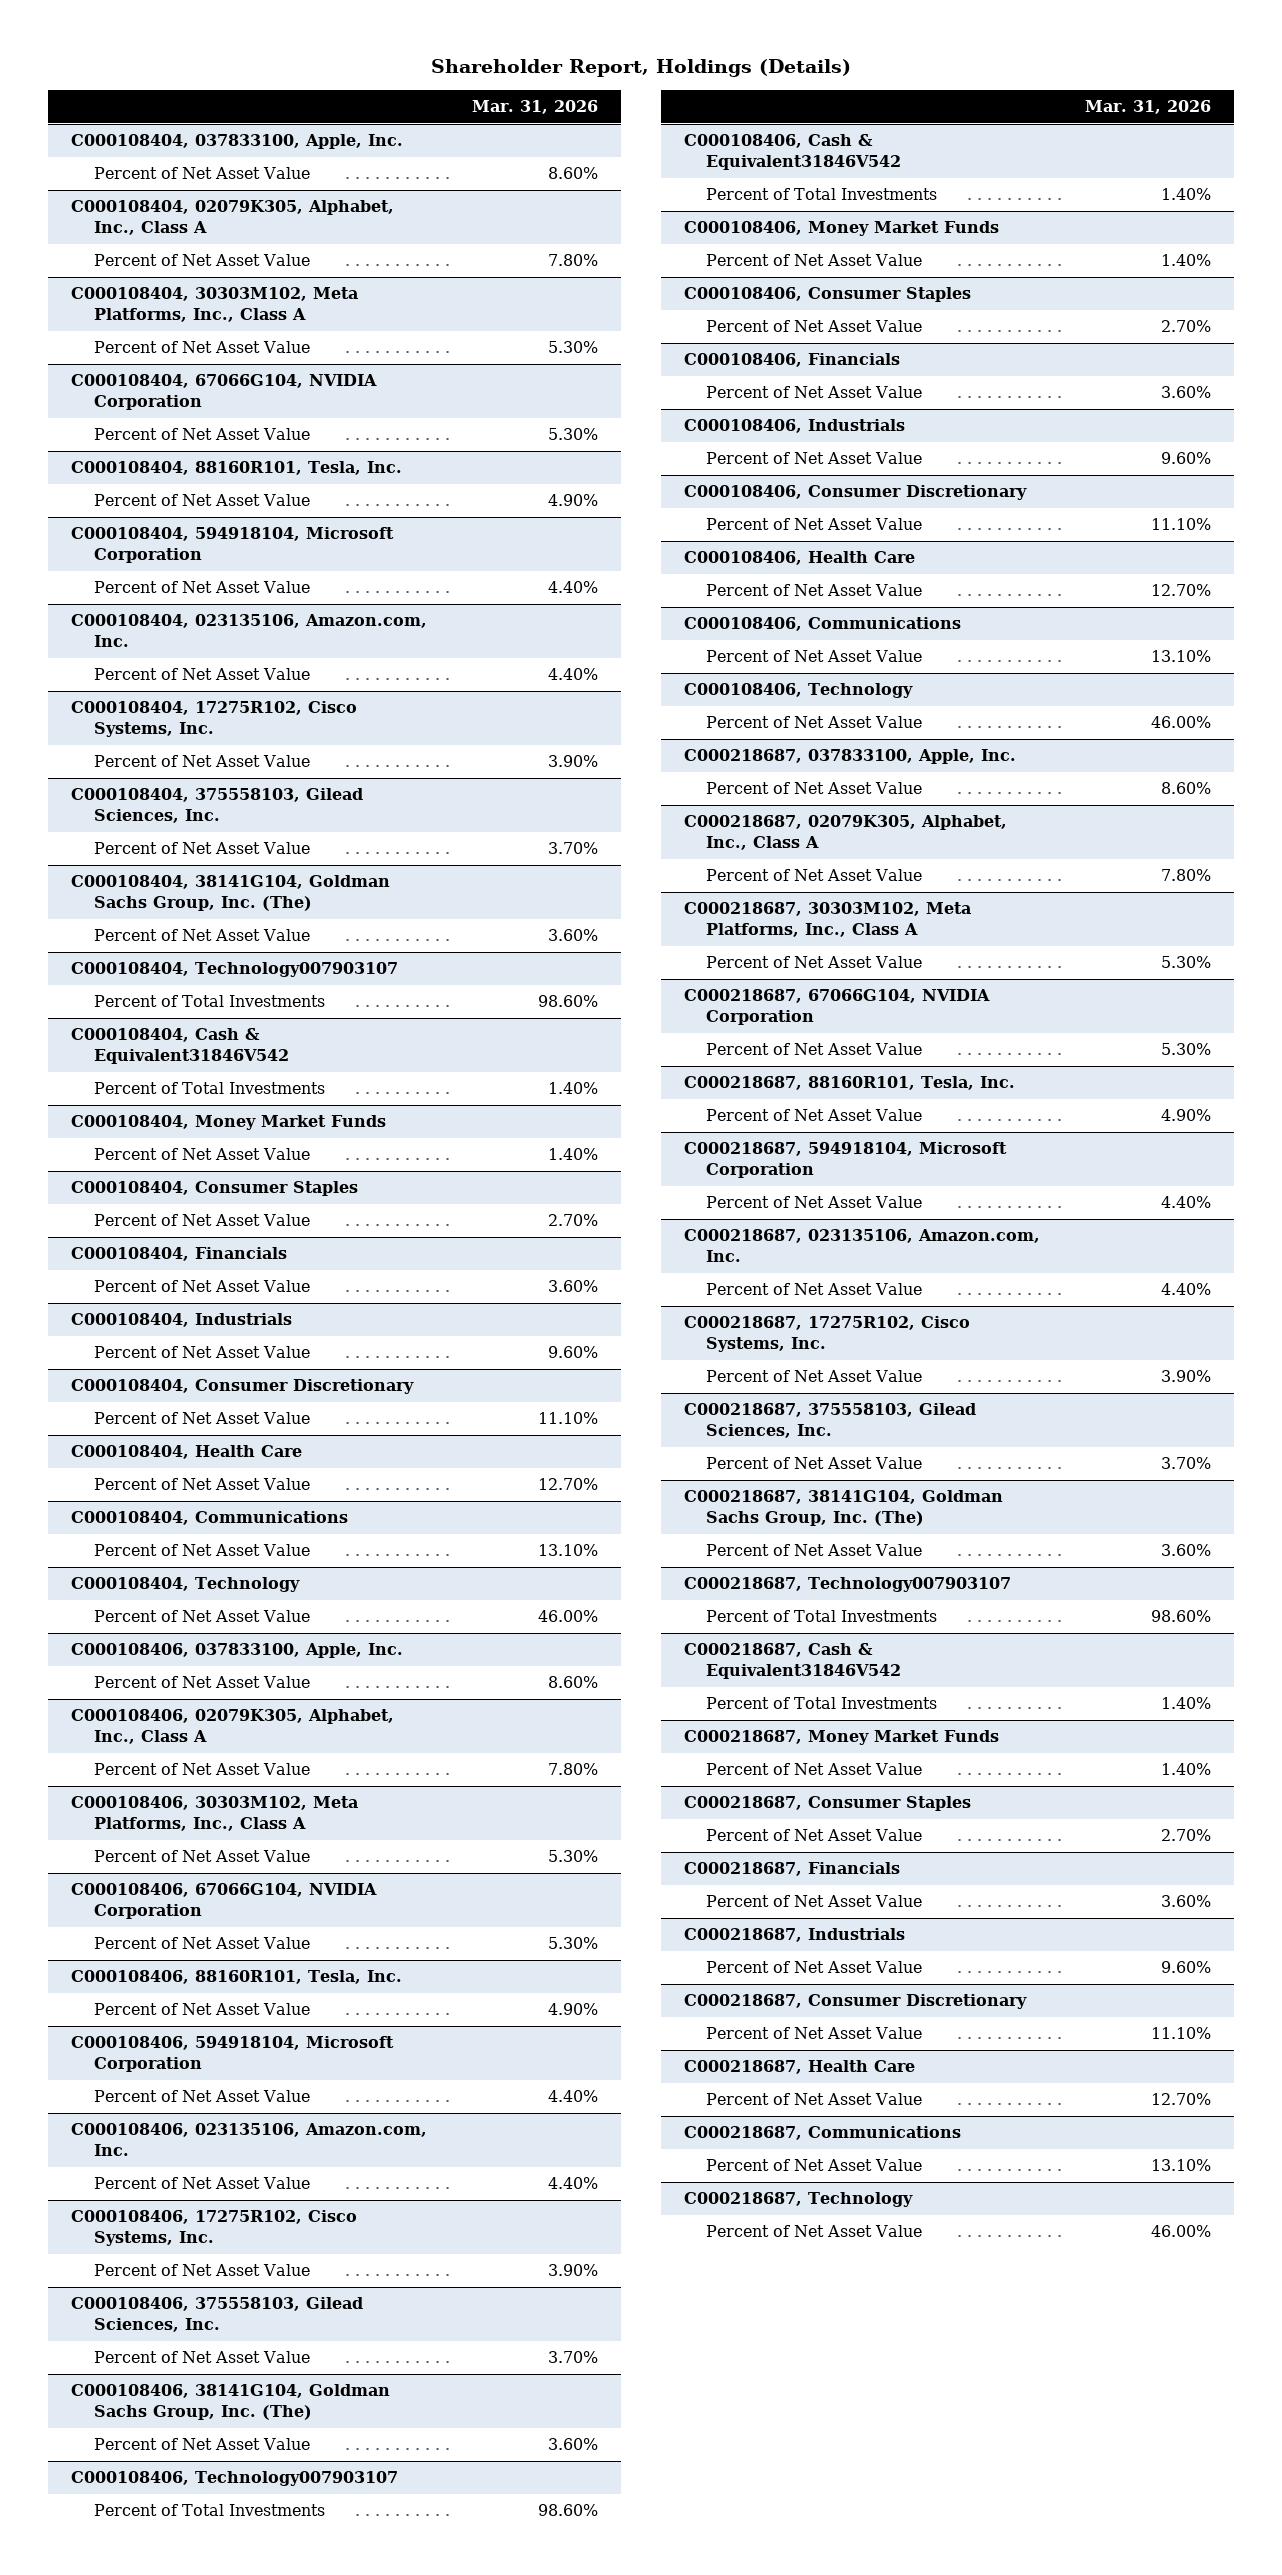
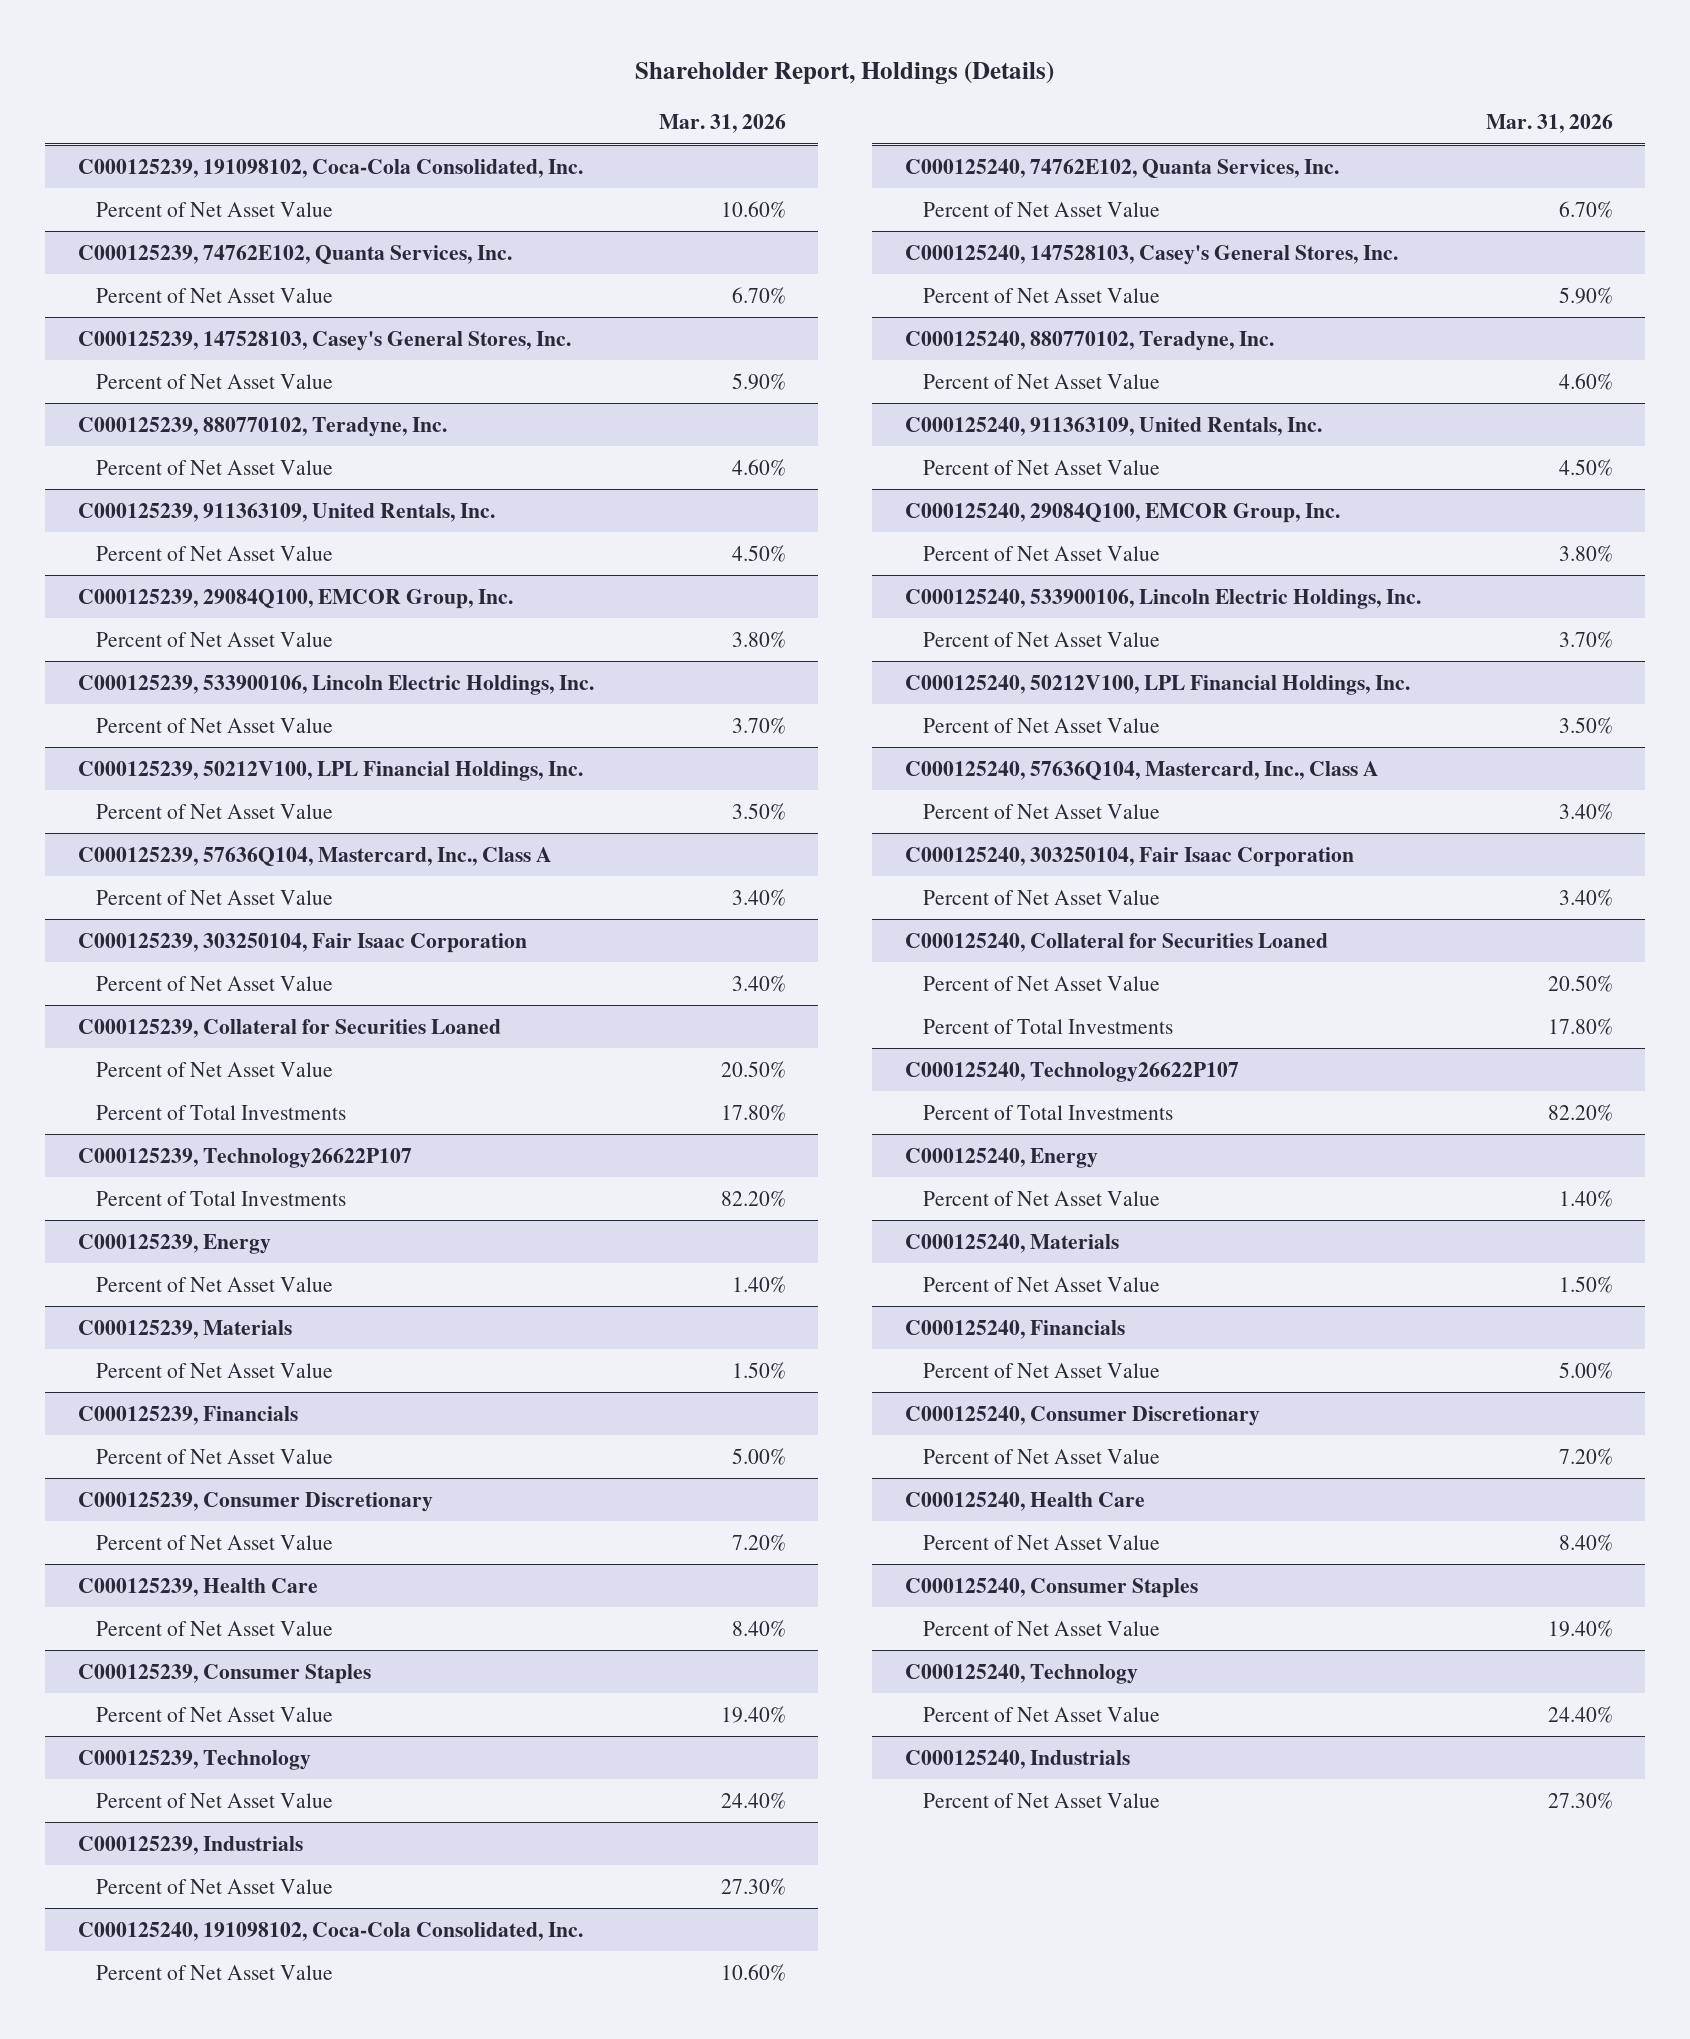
- C000108404, 037833100, Apple, Inc.
- Percent of Net Asset Value | 8.60%
- C000108404, 02079K305, Alphabet, Inc., Class A
- Percent of Net Asset Value | 7.80%
- C000108404, 30303M102, Meta Platforms, Inc., Class A
- Percent of Net Asset Value | 5.30%
- C000108404, 67066G104, NVIDIA Corporation
- Percent of Net Asset Value | 5.30%
- C000108404, 88160R101, Tesla, Inc.
- Percent of Net Asset Value | 4.90%
- C000108404, 594918104, Microsoft Corporation
- Percent of Net Asset Value | 4.40%
- C000108404, 023135106, Amazon.com, Inc.
- Percent of Net Asset Value | 4.40%
- C000108404, 17275R102, Cisco Systems, Inc.
- Percent of Net Asset Value | 3.90%
- C000108404, 375558103, Gilead Sciences, Inc.
- Percent of Net Asset Value | 3.70%
- C000108404, 38141G104, Goldman Sachs Group, Inc. (The)
- Percent of Net Asset Value | 3.60%
- C000108404, Technology007903107
- Percent of Total Investments | 98.60%
- C000108404, Cash & Equivalent31846V542
- Percent of Total Investments | 1.40%
- C000108404, Money Market Funds
- Percent of Net Asset Value | 1.40%
- C000108404, Consumer Staples
- Percent of Net Asset Value | 2.70%
- C000108404, Financials
- Percent of Net Asset Value | 3.60%
- C000108404, Industrials
- Percent of Net Asset Value | 9.60%
- C000108404, Consumer Discretionary
- Percent of Net Asset Value | 11.10%
- C000108404, Health Care
- Percent of Net Asset Value | 12.70%
- C000108404, Communications
- Percent of Net Asset Value | 13.10%
- C000108404, Technology
- Percent of Net Asset Value | 46.00%
- C000108406, 037833100, Apple, Inc.
- Percent of Net Asset Value | 8.60%
- C000108406, 02079K305, Alphabet, Inc., Class A
- Percent of Net Asset Value | 7.80%
- C000108406, 30303M102, Meta Platforms, Inc., Class A
- Percent of Net Asset Value | 5.30%
- C000108406, 67066G104, NVIDIA Corporation
- Percent of Net Asset Value | 5.30%
- C000108406, 88160R101, Tesla, Inc.
- Percent of Net Asset Value | 4.90%
- C000108406, 594918104, Microsoft Corporation
- Percent of Net Asset Value | 4.40%
- C000108406, 023135106, Amazon.com, Inc.
- Percent of Net Asset Value | 4.40%
- C000108406, 17275R102, Cisco Systems, Inc.
- Percent of Net Asset Value | 3.90%
- C000108406, 375558103, Gilead Sciences, Inc.
+ C000125239, 191098102, Coca-Cola Consolidated, Inc.
+ Percent of Net Asset Value | 10.60%
+ C000125239, 74762E102, Quanta Services, Inc.
+ Percent of Net Asset Value | 6.70%
+ C000125239, 147528103, Casey's General Stores, Inc.
+ Percent of Net Asset Value | 5.90%
+ C000125239, 880770102, Teradyne, Inc.
+ Percent of Net Asset Value | 4.60%
+ C000125239, 911363109, United Rentals, Inc.
+ Percent of Net Asset Value | 4.50%
+ C000125239, 29084Q100, EMCOR Group, Inc.
+ Percent of Net Asset Value | 3.80%
+ C000125239, 533900106, Lincoln Electric Holdings, Inc.
- C000108406, 38141G104, Goldman Sachs Group, Inc. (The)
- Percent of Net Asset Value | 3.60%
- C000108406, Technology007903107
- Percent of Total Investments | 98.60%
- C000108406, Cash & Equivalent31846V542
- Percent of Total Investments | 1.40%
- C000108406, Money Market Funds
+ C000125239, 50212V100, LPL Financial Holdings, Inc.
+ Percent of Net Asset Value | 3.50%
+ C000125239, 57636Q104, Mastercard, Inc., Class A
+ Percent of Net Asset Value | 3.40%
+ C000125239, 303250104, Fair Isaac Corporation
+ Percent of Net Asset Value | 3.40%
+ C000125239, Collateral for Securities Loaned
+ Percent of Net Asset Value | 20.50%
+ Percent of Total Investments | 17.80%
+ C000125239, Technology26622P107
+ Percent of Total Investments | 82.20%
+ C000125239, Energy
- C000108406, Consumer Staples
- Percent of Net Asset Value | 2.70%
- C000108406, Financials
- Percent of Net Asset Value | 3.60%
- C000108406, Industrials
- Percent of Net Asset Value | 9.60%
- C000108406, Consumer Discretionary
- Percent of Net Asset Value | 11.10%
- C000108406, Health Care
- Percent of Net Asset Value | 12.70%
- C000108406, Communications
- Percent of Net Asset Value | 13.10%
- C000108406, Technology
- Percent of Net Asset Value | 46.00%
- C000218687, 037833100, Apple, Inc.
- Percent of Net Asset Value | 8.60%
- C000218687, 02079K305, Alphabet, Inc., Class A
- Percent of Net Asset Value | 7.80%
- C000218687, 30303M102, Meta Platforms, Inc., Class A
- Percent of Net Asset Value | 5.30%
- C000218687, 67066G104, NVIDIA Corporation
- Percent of Net Asset Value | 5.30%
- C000218687, 88160R101, Tesla, Inc.
- Percent of Net Asset Value | 4.90%
- C000218687, 594918104, Microsoft Corporation
- Percent of Net Asset Value | 4.40%
- C000218687, 023135106, Amazon.com, Inc.
- Percent of Net Asset Value | 4.40%
- C000218687, 17275R102, Cisco Systems, Inc.
- Percent of Net Asset Value | 3.90%
- C000218687, 375558103, Gilead Sciences, Inc.
+ C000125239, Materials
+ Percent of Net Asset Value | 1.50%
+ C000125239, Financials
+ Percent of Net Asset Value | 5.00%
+ C000125239, Consumer Discretionary
+ Percent of Net Asset Value | 7.20%
+ C000125239, Health Care
+ Percent of Net Asset Value | 8.40%
+ C000125239, Consumer Staples
+ Percent of Net Asset Value | 19.40%
+ C000125239, Technology
+ Percent of Net Asset Value | 24.40%
+ C000125239, Industrials
+ Percent of Net Asset Value | 27.30%
+ C000125240, 191098102, Coca-Cola Consolidated, Inc.
+ Percent of Net Asset Value | 10.60%
+ C000125240, 74762E102, Quanta Services, Inc.
+ Percent of Net Asset Value | 6.70%
+ C000125240, 147528103, Casey's General Stores, Inc.
+ Percent of Net Asset Value | 5.90%
+ C000125240, 880770102, Teradyne, Inc.
+ Percent of Net Asset Value | 4.60%
+ C000125240, 911363109, United Rentals, Inc.
+ Percent of Net Asset Value | 4.50%
+ C000125240, 29084Q100, EMCOR Group, Inc.
+ Percent of Net Asset Value | 3.80%
+ C000125240, 533900106, Lincoln Electric Holdings, Inc.
- C000218687, 38141G104, Goldman Sachs Group, Inc. (The)
- Percent of Net Asset Value | 3.60%
- C000218687, Technology007903107
- Percent of Total Investments | 98.60%
- C000218687, Cash & Equivalent31846V542
- Percent of Total Investments | 1.40%
- C000218687, Money Market Funds
+ C000125240, 50212V100, LPL Financial Holdings, Inc.
+ Percent of Net Asset Value | 3.50%
+ C000125240, 57636Q104, Mastercard, Inc., Class A
+ Percent of Net Asset Value | 3.40%
+ C000125240, 303250104, Fair Isaac Corporation
+ Percent of Net Asset Value | 3.40%
+ C000125240, Collateral for Securities Loaned
+ Percent of Net Asset Value | 20.50%
+ Percent of Total Investments | 17.80%
+ C000125240, Technology26622P107
+ Percent of Total Investments | 82.20%
+ C000125240, Energy
- C000218687, Consumer Staples
- Percent of Net Asset Value | 2.70%
- C000218687, Financials
- Percent of Net Asset Value | 3.60%
- C000218687, Industrials
- Percent of Net Asset Value | 9.60%
- C000218687, Consumer Discretionary
- Percent of Net Asset Value | 11.10%
- C000218687, Health Care
- Percent of Net Asset Value | 12.70%
- C000218687, Communications
- Percent of Net Asset Value | 13.10%
- C000218687, Technology
- Percent of Net Asset Value | 46.00%
+ C000125240, Materials
+ Percent of Net Asset Value | 1.50%
+ C000125240, Financials
+ Percent of Net Asset Value | 5.00%
+ C000125240, Consumer Discretionary
+ Percent of Net Asset Value | 7.20%
+ C000125240, Health Care
+ Percent of Net Asset Value | 8.40%
+ C000125240, Consumer Staples
+ Percent of Net Asset Value | 19.40%
+ C000125240, Technology
+ Percent of Net Asset Value | 24.40%
+ C000125240, Industrials
+ Percent of Net Asset Value | 27.30%

